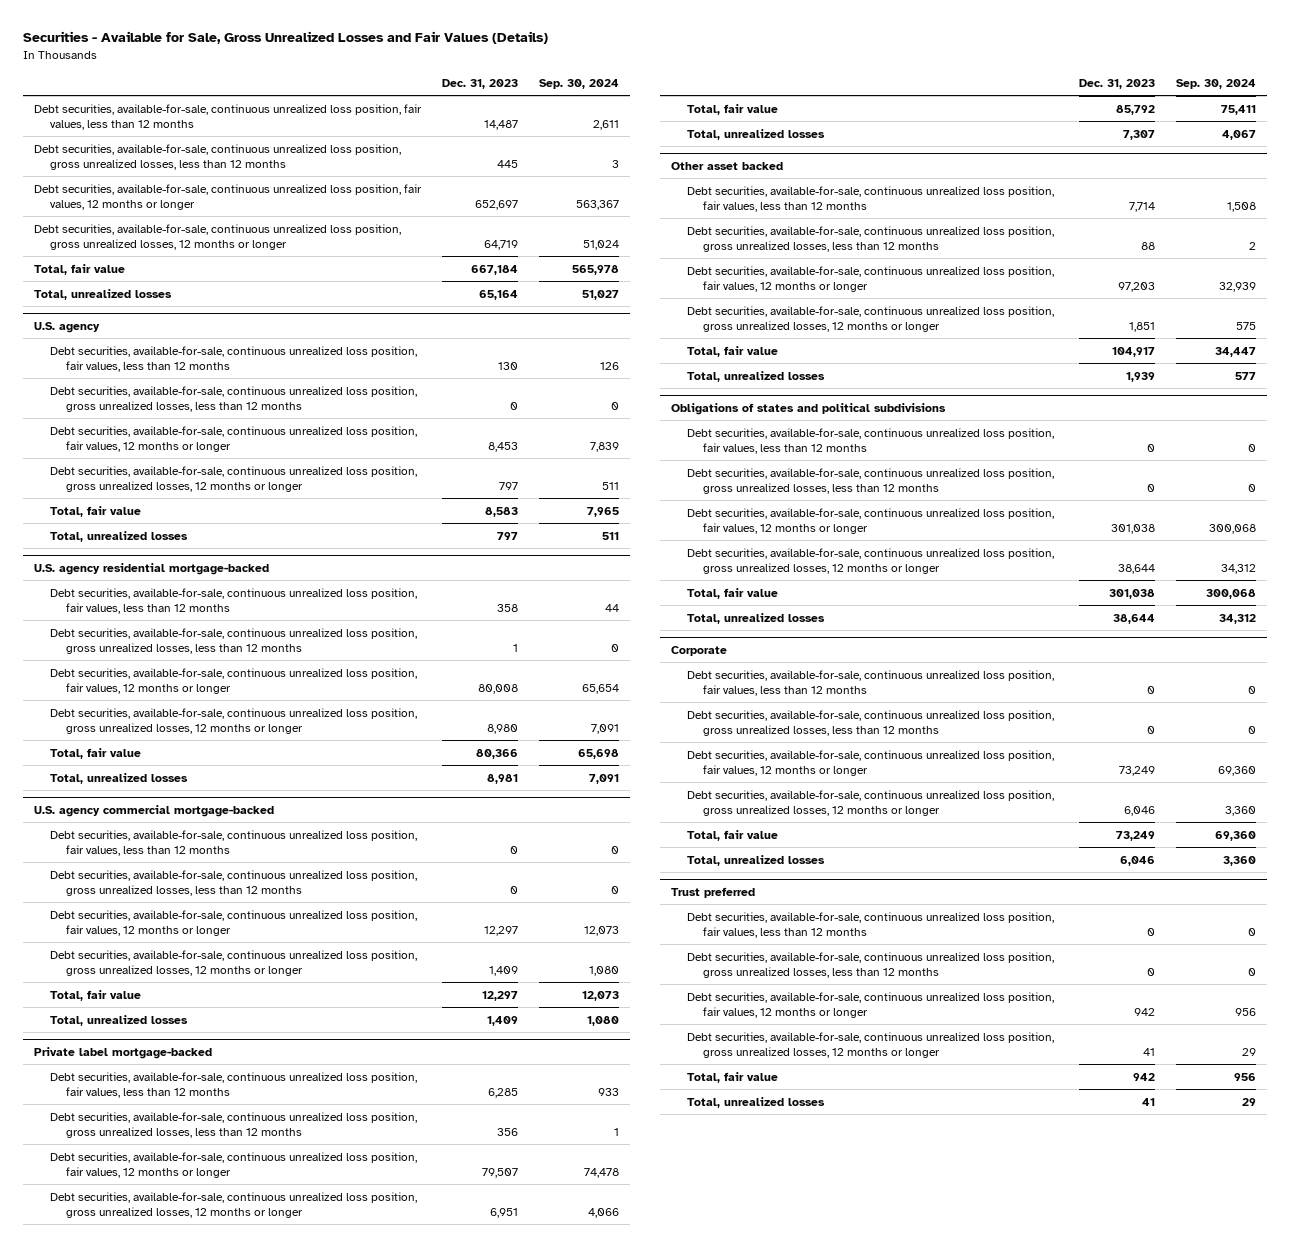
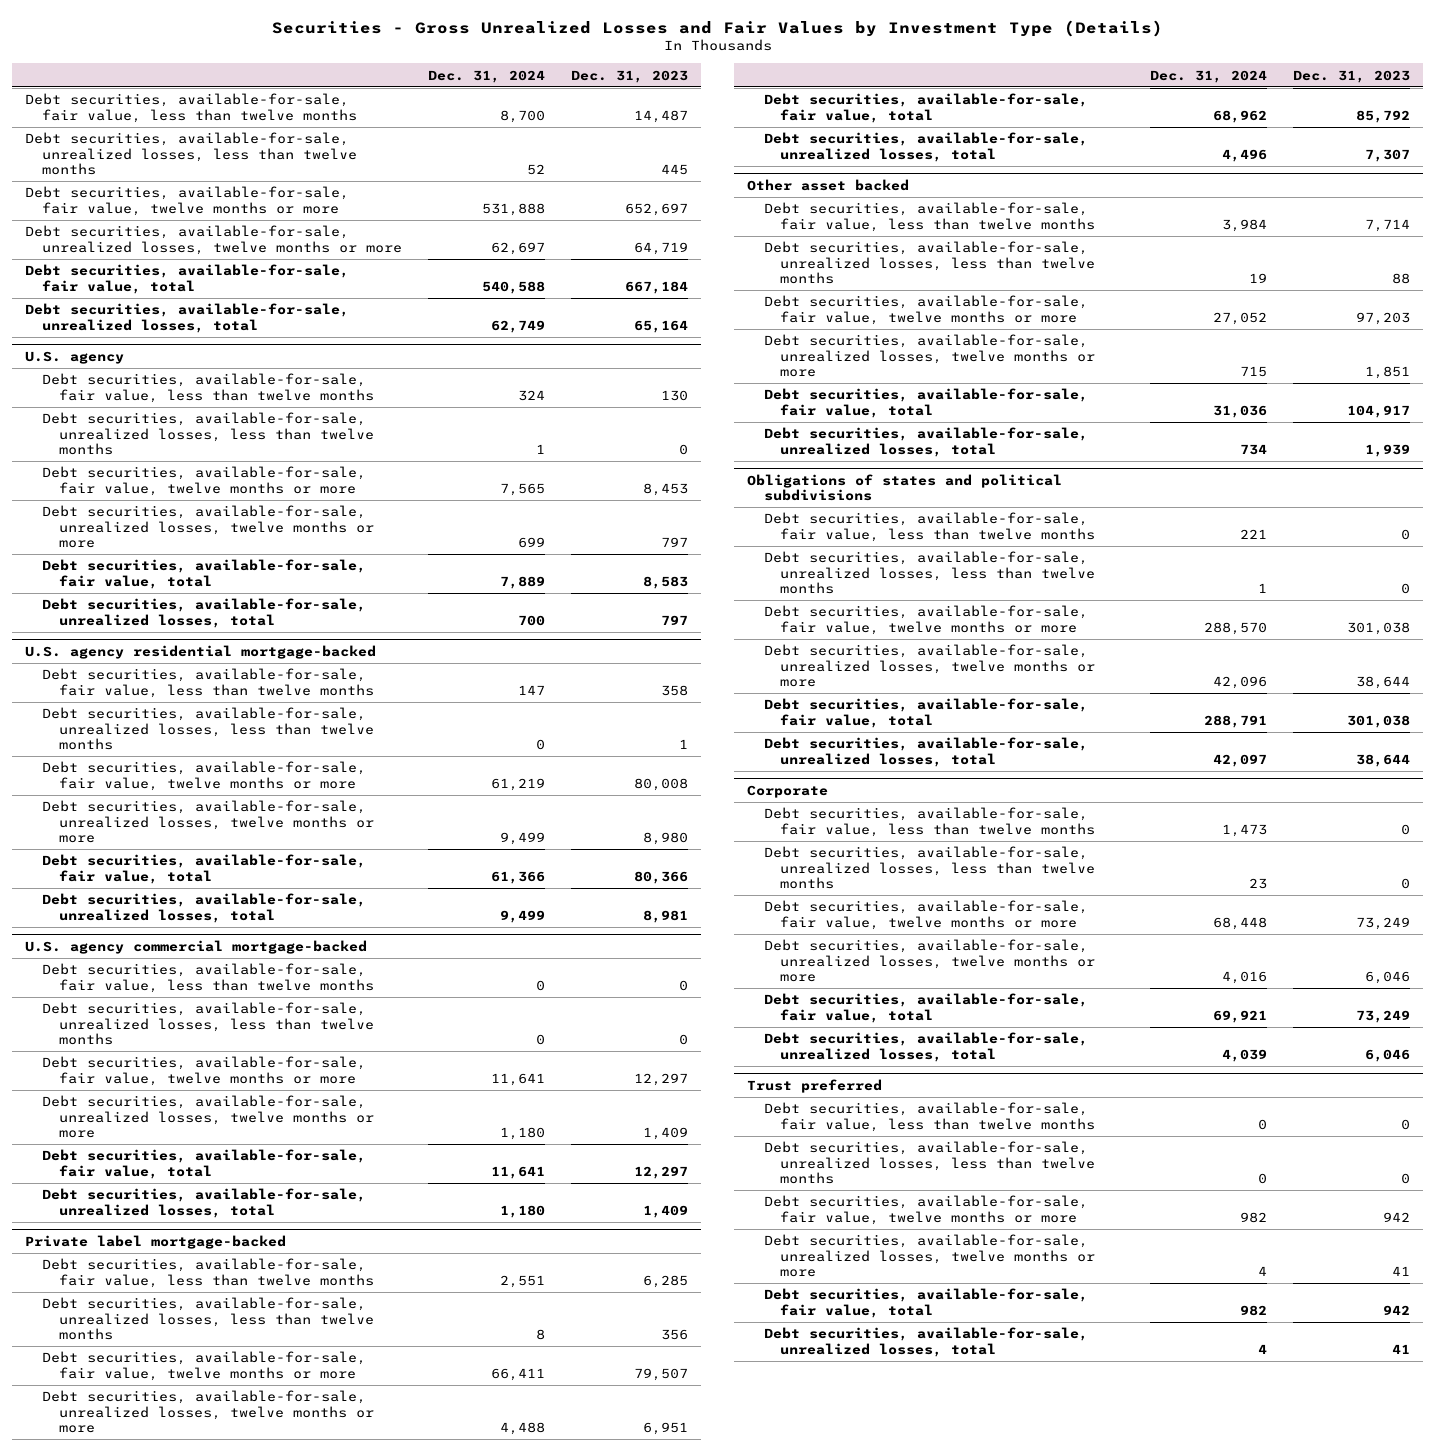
- Securities - Available for Sale, Gross Unrealized Losses and Fair Values (Details)
+ Securities - Gross Unrealized Losses and Fair Values by Investment Type (Details)
- | Dec. 31, 2023 | Sep. 30, 2024
+ | Dec. 31, 2024 | Dec. 31, 2023
- Debt securities, available-for-sale, continuous unrealized loss position, fair values, less than 12 months | 14,487 | 2,611
- Debt securities, available-for-sale, continuous unrealized loss position, gross unrealized losses, less than 12 months | 445 | 3
- Debt securities, available-for-sale, continuous unrealized loss position, fair values, 12 months or longer | 652,697 | 563,367
- Debt securities, available-for-sale, continuous unrealized loss position, gross unrealized losses, 12 months or longer | 64,719 | 51,024
- Total, fair value | 667,184 | 565,978
- Total, unrealized losses | 65,164 | 51,027
+ Debt securities, available-for-sale, fair value, less than twelve months | 8,700 | 14,487
+ Debt securities, available-for-sale, unrealized losses, less than twelve months | 52 | 445
+ Debt securities, available-for-sale, fair value, twelve months or more | 531,888 | 652,697
+ Debt securities, available-for-sale, unrealized losses, twelve months or more | 62,697 | 64,719
+ Debt securities, available-for-sale, fair value, total | 540,588 | 667,184
+ Debt securities, available-for-sale, unrealized losses, total | 62,749 | 65,164
@ U.S. agency
- Debt securities, available-for-sale, continuous unrealized loss position, fair values, less than 12 months | 130 | 126
- Debt securities, available-for-sale, continuous unrealized loss position, gross unrealized losses, less than 12 months | 0 | 0
- Debt securities, available-for-sale, continuous unrealized loss position, fair values, 12 months or longer | 8,453 | 7,839
- Debt securities, available-for-sale, continuous unrealized loss position, gross unrealized losses, 12 months or longer | 797 | 511
- Total, fair value | 8,583 | 7,965
- Total, unrealized losses | 797 | 511
+ Debt securities, available-for-sale, fair value, less than twelve months | 324 | 130
+ Debt securities, available-for-sale, unrealized losses, less than twelve months | 1 | 0
+ Debt securities, available-for-sale, fair value, twelve months or more | 7,565 | 8,453
+ Debt securities, available-for-sale, unrealized losses, twelve months or more | 699 | 797
+ Debt securities, available-for-sale, fair value, total | 7,889 | 8,583
+ Debt securities, available-for-sale, unrealized losses, total | 700 | 797
@ U.S. agency residential mortgage-backed
- Debt securities, available-for-sale, continuous unrealized loss position, fair values, less than 12 months | 358 | 44
- Debt securities, available-for-sale, continuous unrealized loss position, gross unrealized losses, less than 12 months | 1 | 0
- Debt securities, available-for-sale, continuous unrealized loss position, fair values, 12 months or longer | 80,008 | 65,654
- Debt securities, available-for-sale, continuous unrealized loss position, gross unrealized losses, 12 months or longer | 8,980 | 7,091
- Total, fair value | 80,366 | 65,698
- Total, unrealized losses | 8,981 | 7,091
+ Debt securities, available-for-sale, fair value, less than twelve months | 147 | 358
+ Debt securities, available-for-sale, unrealized losses, less than twelve months | 0 | 1
+ Debt securities, available-for-sale, fair value, twelve months or more | 61,219 | 80,008
+ Debt securities, available-for-sale, unrealized losses, twelve months or more | 9,499 | 8,980
+ Debt securities, available-for-sale, fair value, total | 61,366 | 80,366
+ Debt securities, available-for-sale, unrealized losses, total | 9,499 | 8,981
@ U.S. agency commercial mortgage-backed
- Debt securities, available-for-sale, continuous unrealized loss position, fair values, less than 12 months | 0 | 0
- Debt securities, available-for-sale, continuous unrealized loss position, gross unrealized losses, less than 12 months | 0 | 0
- Debt securities, available-for-sale, continuous unrealized loss position, fair values, 12 months or longer | 12,297 | 12,073
- Debt securities, available-for-sale, continuous unrealized loss position, gross unrealized losses, 12 months or longer | 1,409 | 1,080
- Total, fair value | 12,297 | 12,073
- Total, unrealized losses | 1,409 | 1,080
+ Debt securities, available-for-sale, fair value, less than twelve months | 0 | 0
+ Debt securities, available-for-sale, unrealized losses, less than twelve months | 0 | 0
+ Debt securities, available-for-sale, fair value, twelve months or more | 11,641 | 12,297
+ Debt securities, available-for-sale, unrealized losses, twelve months or more | 1,180 | 1,409
+ Debt securities, available-for-sale, fair value, total | 11,641 | 12,297
+ Debt securities, available-for-sale, unrealized losses, total | 1,180 | 1,409
@ Private label mortgage-backed
- Debt securities, available-for-sale, continuous unrealized loss position, fair values, less than 12 months | 6,285 | 933
- Debt securities, available-for-sale, continuous unrealized loss position, gross unrealized losses, less than 12 months | 356 | 1
- Debt securities, available-for-sale, continuous unrealized loss position, fair values, 12 months or longer | 79,507 | 74,478
- Debt securities, available-for-sale, continuous unrealized loss position, gross unrealized losses, 12 months or longer | 6,951 | 4,066
- Total, fair value | 85,792 | 75,411
- Total, unrealized losses | 7,307 | 4,067
+ Debt securities, available-for-sale, fair value, less than twelve months | 2,551 | 6,285
+ Debt securities, available-for-sale, unrealized losses, less than twelve months | 8 | 356
+ Debt securities, available-for-sale, fair value, twelve months or more | 66,411 | 79,507
+ Debt securities, available-for-sale, unrealized losses, twelve months or more | 4,488 | 6,951
+ Debt securities, available-for-sale, fair value, total | 68,962 | 85,792
+ Debt securities, available-for-sale, unrealized losses, total | 4,496 | 7,307
@ Other asset backed
- Debt securities, available-for-sale, continuous unrealized loss position, fair values, less than 12 months | 7,714 | 1,508
- Debt securities, available-for-sale, continuous unrealized loss position, gross unrealized losses, less than 12 months | 88 | 2
- Debt securities, available-for-sale, continuous unrealized loss position, fair values, 12 months or longer | 97,203 | 32,939
- Debt securities, available-for-sale, continuous unrealized loss position, gross unrealized losses, 12 months or longer | 1,851 | 575
- Total, fair value | 104,917 | 34,447
- Total, unrealized losses | 1,939 | 577
+ Debt securities, available-for-sale, fair value, less than twelve months | 3,984 | 7,714
+ Debt securities, available-for-sale, unrealized losses, less than twelve months | 19 | 88
+ Debt securities, available-for-sale, fair value, twelve months or more | 27,052 | 97,203
+ Debt securities, available-for-sale, unrealized losses, twelve months or more | 715 | 1,851
+ Debt securities, available-for-sale, fair value, total | 31,036 | 104,917
+ Debt securities, available-for-sale, unrealized losses, total | 734 | 1,939
@ Obligations of states and political subdivisions
- Debt securities, available-for-sale, continuous unrealized loss position, fair values, less than 12 months | 0 | 0
- Debt securities, available-for-sale, continuous unrealized loss position, gross unrealized losses, less than 12 months | 0 | 0
- Debt securities, available-for-sale, continuous unrealized loss position, fair values, 12 months or longer | 301,038 | 300,068
- Debt securities, available-for-sale, continuous unrealized loss position, gross unrealized losses, 12 months or longer | 38,644 | 34,312
- Total, fair value | 301,038 | 300,068
- Total, unrealized losses | 38,644 | 34,312
+ Debt securities, available-for-sale, fair value, less than twelve months | 221 | 0
+ Debt securities, available-for-sale, unrealized losses, less than twelve months | 1 | 0
+ Debt securities, available-for-sale, fair value, twelve months or more | 288,570 | 301,038
+ Debt securities, available-for-sale, unrealized losses, twelve months or more | 42,096 | 38,644
+ Debt securities, available-for-sale, fair value, total | 288,791 | 301,038
+ Debt securities, available-for-sale, unrealized losses, total | 42,097 | 38,644
@ Corporate
- Debt securities, available-for-sale, continuous unrealized loss position, fair values, less than 12 months | 0 | 0
- Debt securities, available-for-sale, continuous unrealized loss position, gross unrealized losses, less than 12 months | 0 | 0
- Debt securities, available-for-sale, continuous unrealized loss position, fair values, 12 months or longer | 73,249 | 69,360
- Debt securities, available-for-sale, continuous unrealized loss position, gross unrealized losses, 12 months or longer | 6,046 | 3,360
- Total, fair value | 73,249 | 69,360
- Total, unrealized losses | 6,046 | 3,360
+ Debt securities, available-for-sale, fair value, less than twelve months | 1,473 | 0
+ Debt securities, available-for-sale, unrealized losses, less than twelve months | 23 | 0
+ Debt securities, available-for-sale, fair value, twelve months or more | 68,448 | 73,249
+ Debt securities, available-for-sale, unrealized losses, twelve months or more | 4,016 | 6,046
+ Debt securities, available-for-sale, fair value, total | 69,921 | 73,249
+ Debt securities, available-for-sale, unrealized losses, total | 4,039 | 6,046
@ Trust preferred
- Debt securities, available-for-sale, continuous unrealized loss position, fair values, less than 12 months | 0 | 0
- Debt securities, available-for-sale, continuous unrealized loss position, gross unrealized losses, less than 12 months | 0 | 0
- Debt securities, available-for-sale, continuous unrealized loss position, fair values, 12 months or longer | 942 | 956
- Debt securities, available-for-sale, continuous unrealized loss position, gross unrealized losses, 12 months or longer | 41 | 29
- Total, fair value | 942 | 956
- Total, unrealized losses | 41 | 29
+ Debt securities, available-for-sale, fair value, less than twelve months | 0 | 0
+ Debt securities, available-for-sale, unrealized losses, less than twelve months | 0 | 0
+ Debt securities, available-for-sale, fair value, twelve months or more | 982 | 942
+ Debt securities, available-for-sale, unrealized losses, twelve months or more | 4 | 41
+ Debt securities, available-for-sale, fair value, total | 982 | 942
+ Debt securities, available-for-sale, unrealized losses, total | 4 | 41

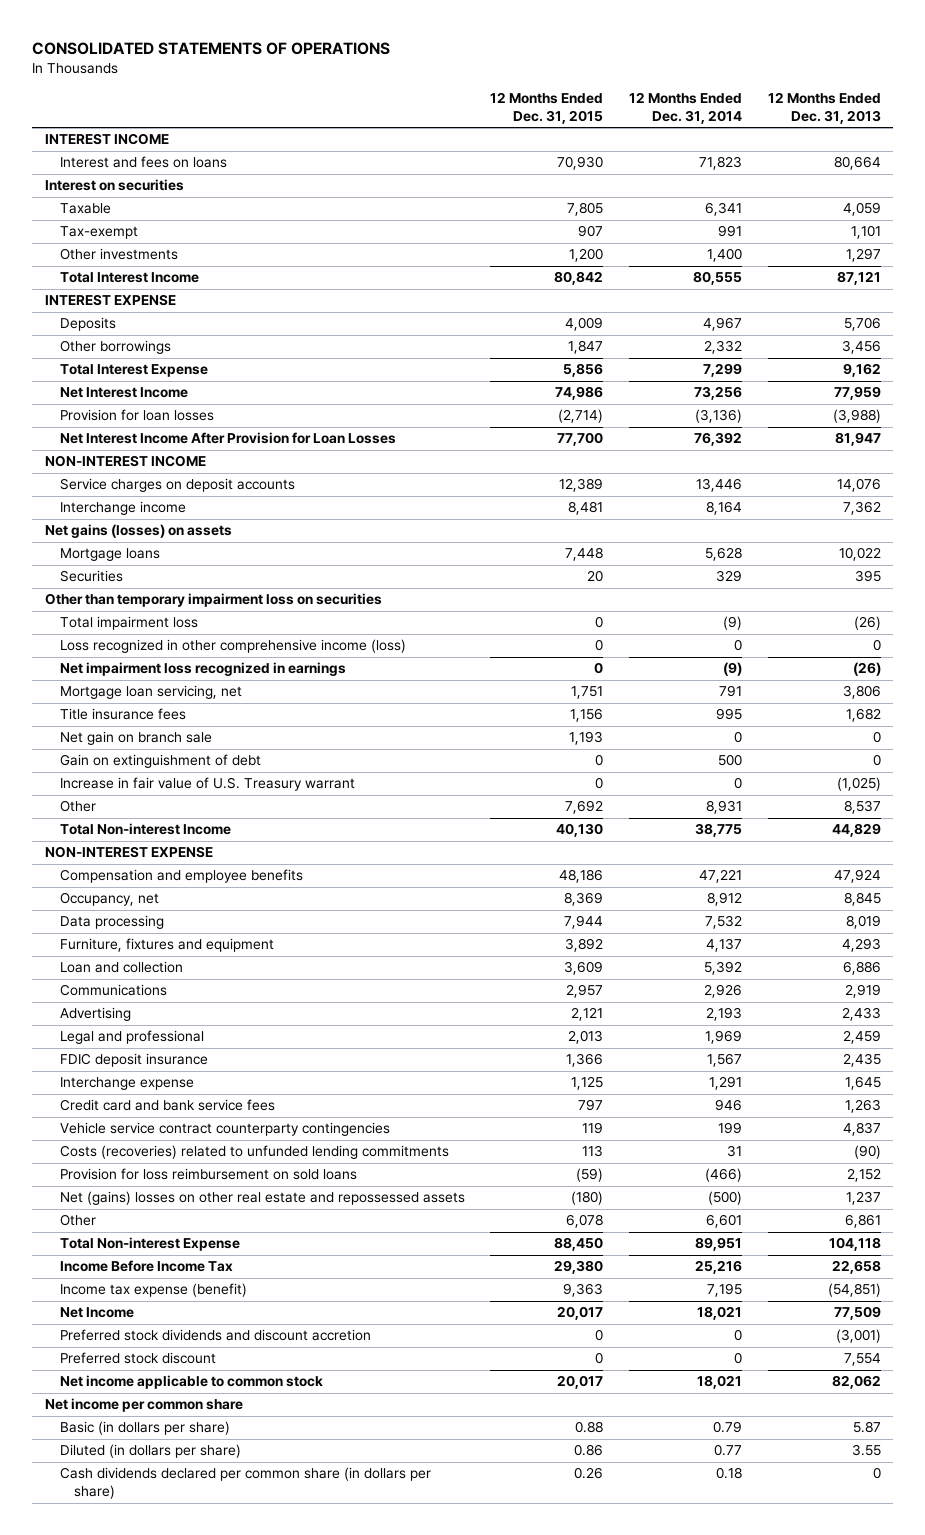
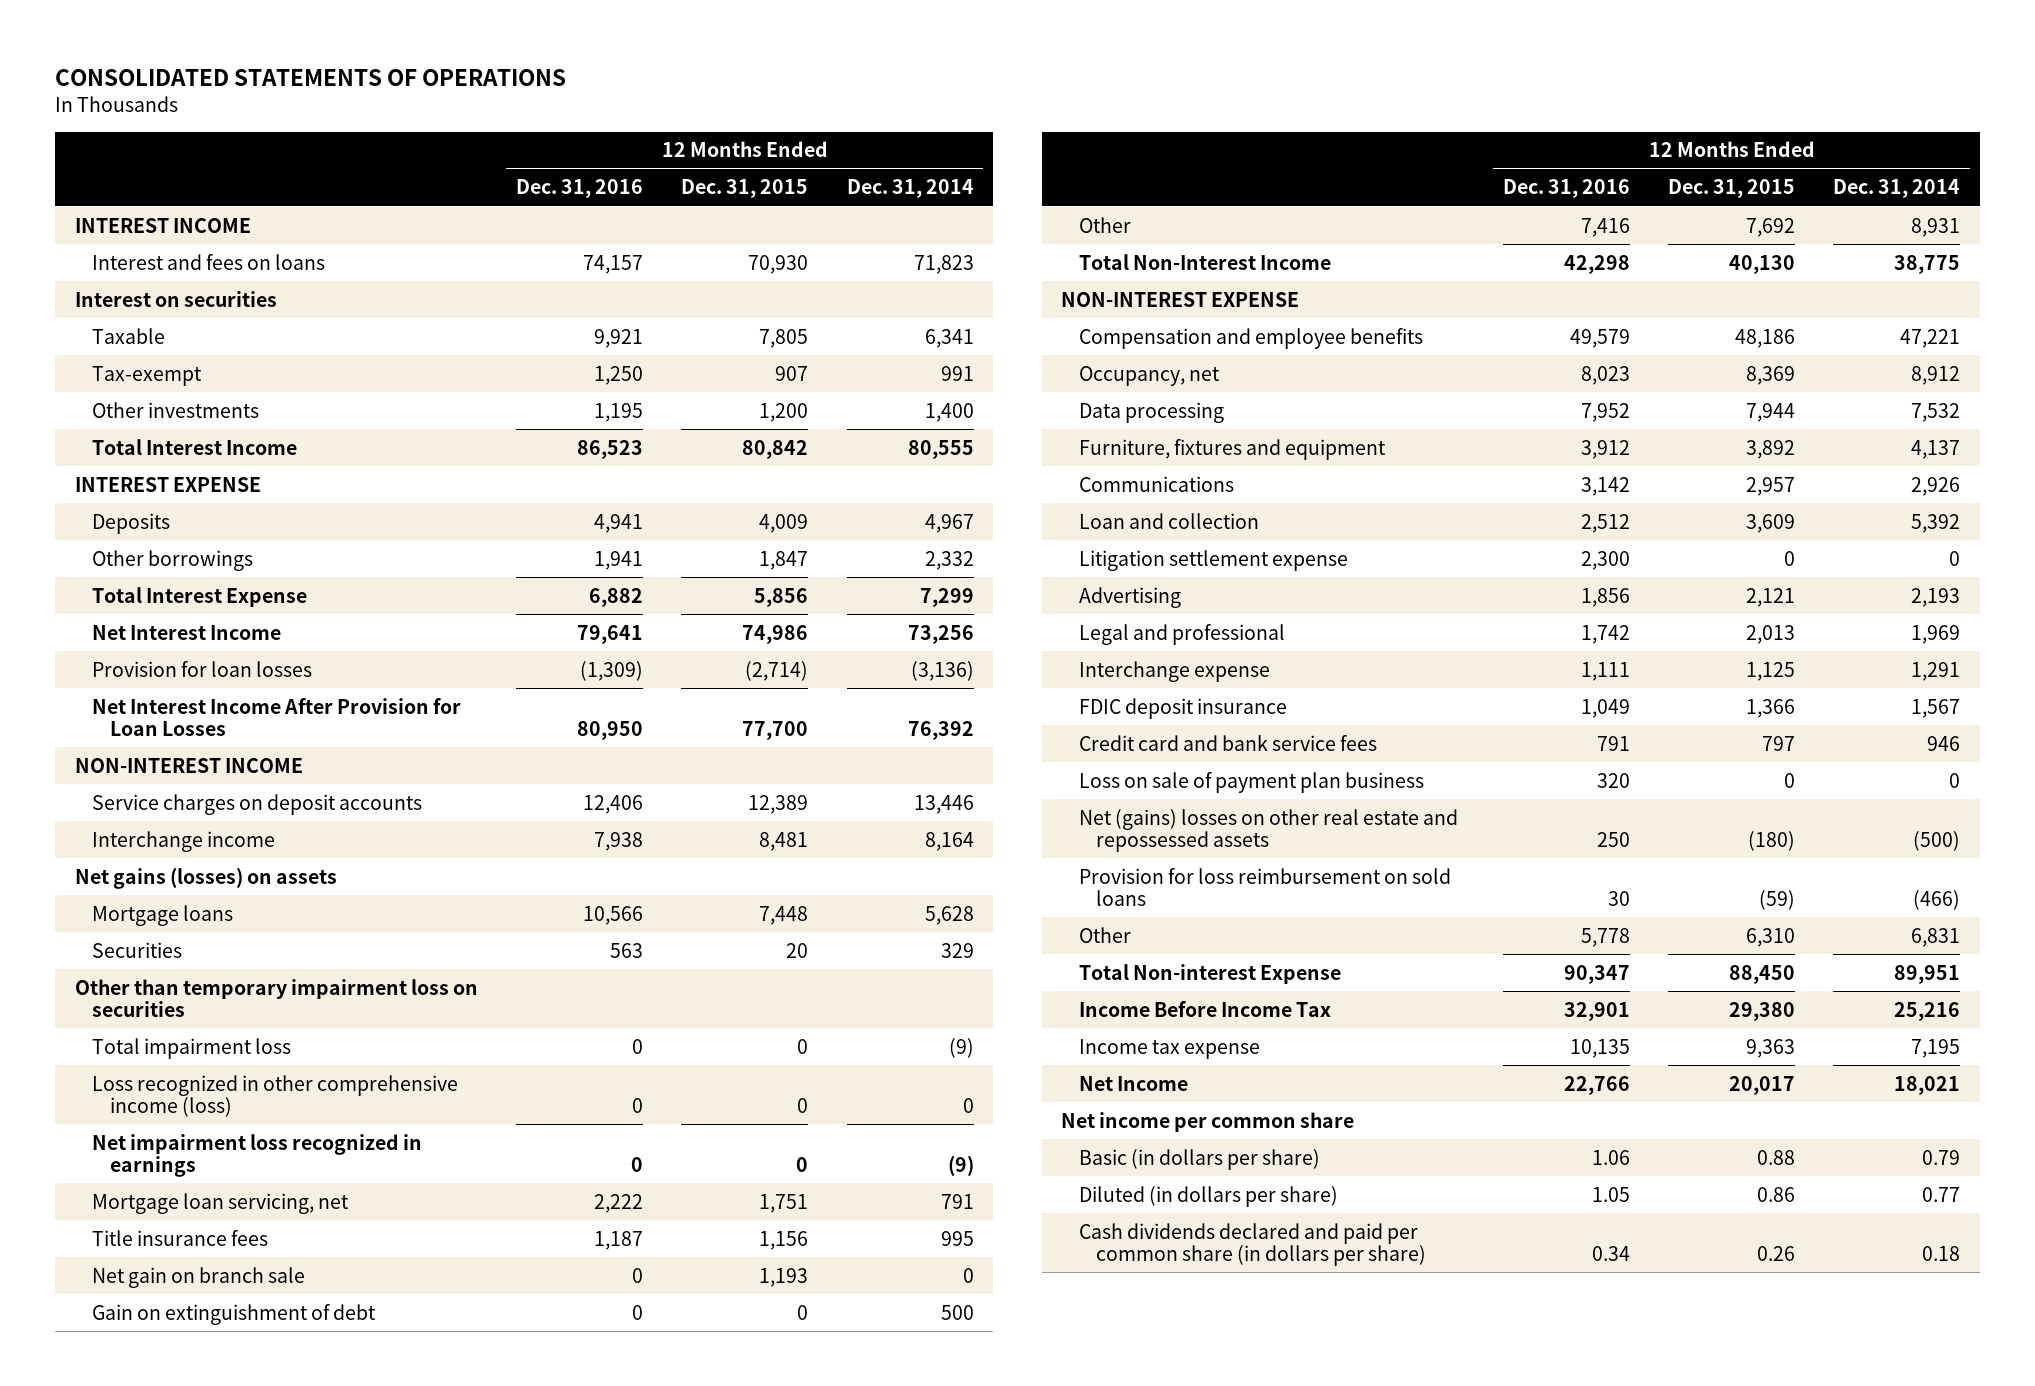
- | 12 Months Ended Dec. 31, 2015 | 12 Months Ended Dec. 31, 2014 | 12 Months Ended Dec. 31, 2013
+ | 12 Months Ended Dec. 31, 2016 | 12 Months Ended Dec. 31, 2015 | 12 Months Ended Dec. 31, 2014
- Increase in fair value of U.S. Treasury warrant | 0 | 0 | (1,025)
- Total Non-interest Income | 40,130 | 38,775 | 44,829
+ Total Non-Interest Income | 42,298 | 40,130 | 38,775
moved down: Loan and collection | 2,512 | 3,609 | 5,392
+ Litigation settlement expense | 2,300 | 0 | 0
moved down: FDIC deposit insurance | 1,049 | 1,366 | 1,567
- Vehicle service contract counterparty contingencies | 119 | 199 | 4,837
- Costs (recoveries) related to unfunded lending commitments | 113 | 31 | (90)
+ Loss on sale of payment plan business | 320 | 0 | 0
- Other | 6,078 | 6,601 | 6,861
moved down: Provision for loss reimbursement on sold loans | 30 | (59) | (466)
+ Other | 5,778 | 6,310 | 6,831
- Income tax expense (benefit) | 9,363 | 7,195 | (54,851)
+ Income tax expense | 10,135 | 9,363 | 7,195
- Preferred stock dividends and discount accretion | 0 | 0 | (3,001)
- Preferred stock discount | 0 | 0 | 7,554
- Net income applicable to common stock | 20,017 | 18,021 | 82,062
- Cash dividends declared per common share (in dollars per share) | 0.26 | 0.18 | 0
+ Cash dividends declared and paid per common share (in dollars per share) | 0.34 | 0.26 | 0.18

